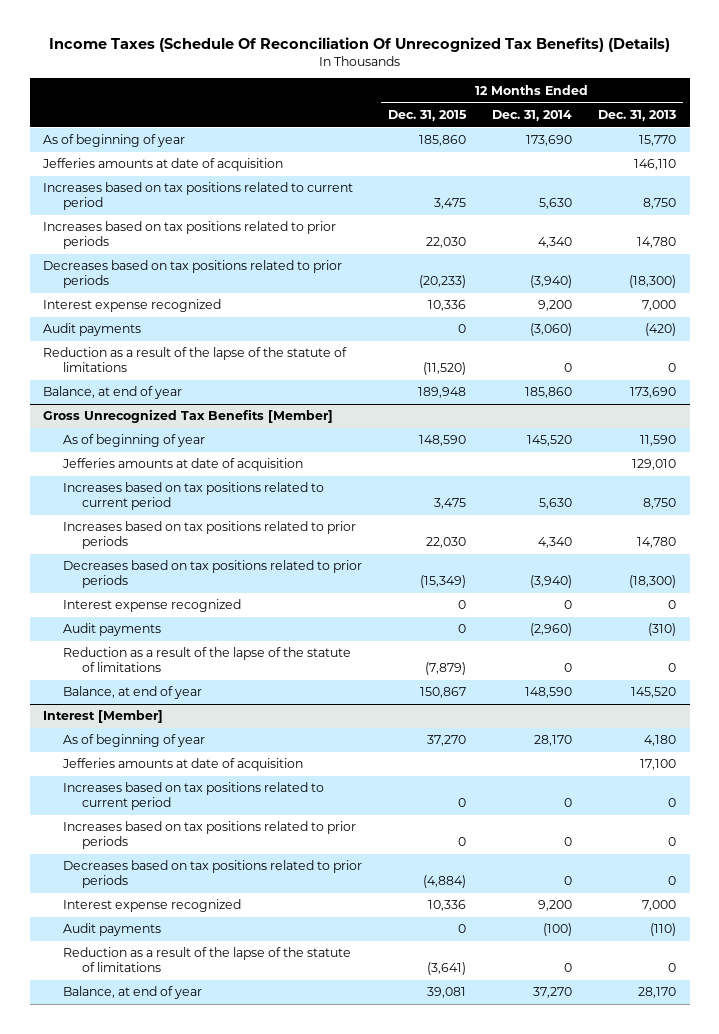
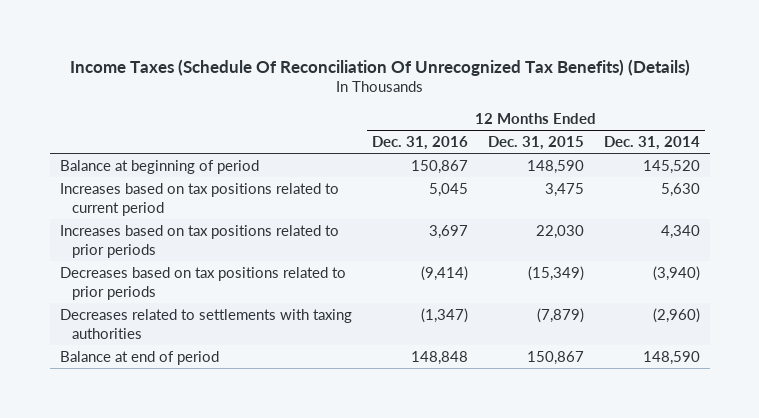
- | 12 Months Ended Dec. 31, 2015 | 12 Months Ended Dec. 31, 2014 | 12 Months Ended Dec. 31, 2013
+ | 12 Months Ended Dec. 31, 2016 | 12 Months Ended Dec. 31, 2015 | 12 Months Ended Dec. 31, 2014
- As of beginning of year | 185,860 | 173,690 | 15,770
- Jefferies amounts at date of acquisition | | | 146,110
- Increases based on tax positions related to current period | 3,475 | 5,630 | 8,750
- Increases based on tax positions related to prior periods | 22,030 | 4,340 | 14,780
- Decreases based on tax positions related to prior periods | (20,233) | (3,940) | (18,300)
- Interest expense recognized | 10,336 | 9,200 | 7,000
- Audit payments | 0 | (3,060) | (420)
- Reduction as a result of the lapse of the statute of limitations | (11,520) | 0 | 0
- Balance, at end of year | 189,948 | 185,860 | 173,690
- Gross Unrecognized Tax Benefits [Member]
- As of beginning of year | 148,590 | 145,520 | 11,590
- Jefferies amounts at date of acquisition | | | 129,010
+ Balance at beginning of period | 150,867 | 148,590 | 145,520
- Interest expense recognized | 0 | 0 | 0
- Audit payments | 0 | (2,960) | (310)
- Reduction as a result of the lapse of the statute of limitations | (7,879) | 0 | 0
- Balance, at end of year | 150,867 | 148,590 | 145,520
- Interest [Member]
- As of beginning of year | 37,270 | 28,170 | 4,180
- Jefferies amounts at date of acquisition | | | 17,100
- Increases based on tax positions related to current period | 0 | 0 | 0
- Increases based on tax positions related to prior periods | 0 | 0 | 0
- Decreases based on tax positions related to prior periods | (4,884) | 0 | 0
- Interest expense recognized | 10,336 | 9,200 | 7,000
- Audit payments | 0 | (100) | (110)
- Reduction as a result of the lapse of the statute of limitations | (3,641) | 0 | 0
- Balance, at end of year | 39,081 | 37,270 | 28,170
+ Decreases related to settlements with taxing authorities | (1,347) | (7,879) | (2,960)
+ Balance at end of period | 148,848 | 150,867 | 148,590

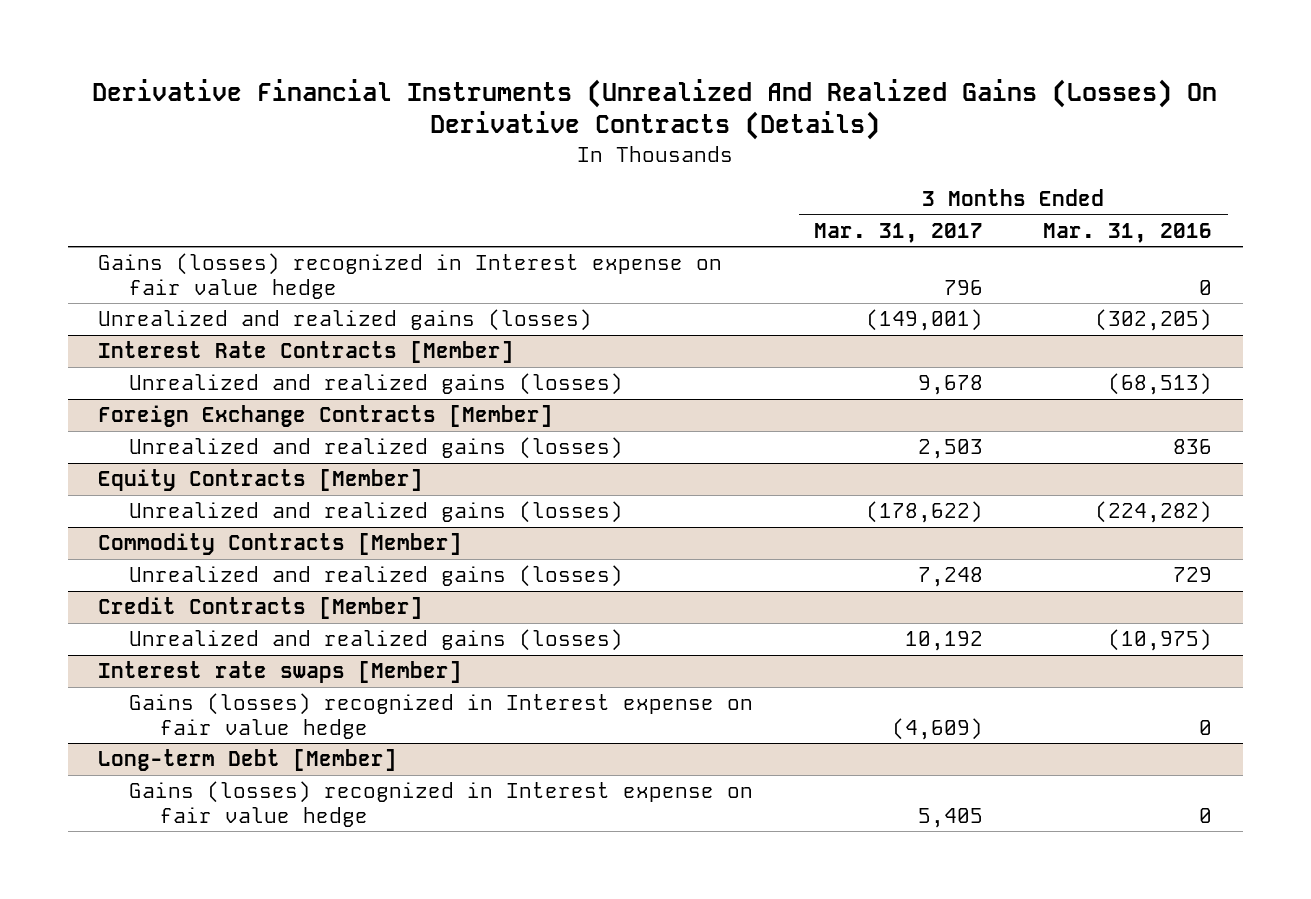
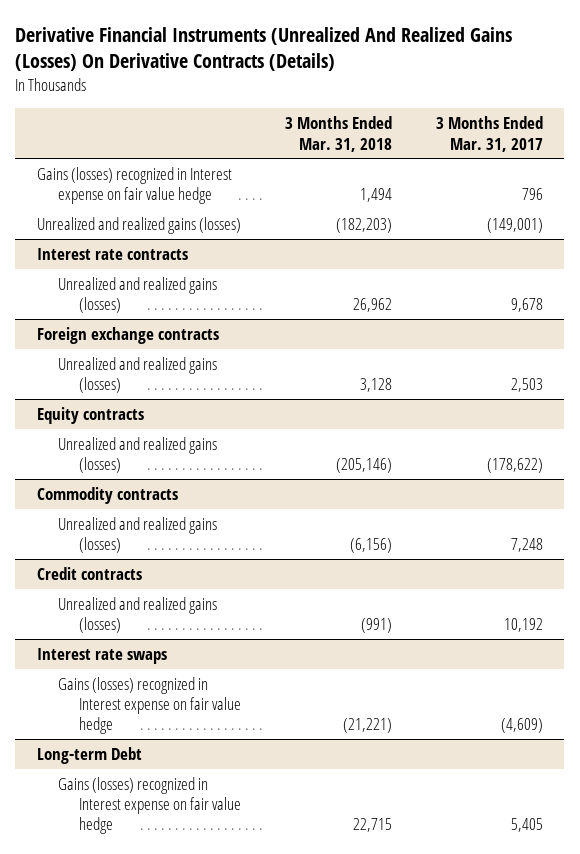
- | 3 Months Ended Mar. 31, 2017 | 3 Months Ended Mar. 31, 2016
+ | 3 Months Ended Mar. 31, 2018 | 3 Months Ended Mar. 31, 2017
- Interest Rate Contracts [Member]
+ Interest rate contracts
- Foreign Exchange Contracts [Member]
+ Foreign exchange contracts
- Equity Contracts [Member]
+ Equity contracts
- Commodity Contracts [Member]
+ Commodity contracts
- Credit Contracts [Member]
+ Credit contracts
- Interest rate swaps [Member]
+ Interest rate swaps
- Long-term Debt [Member]
+ Long-term Debt

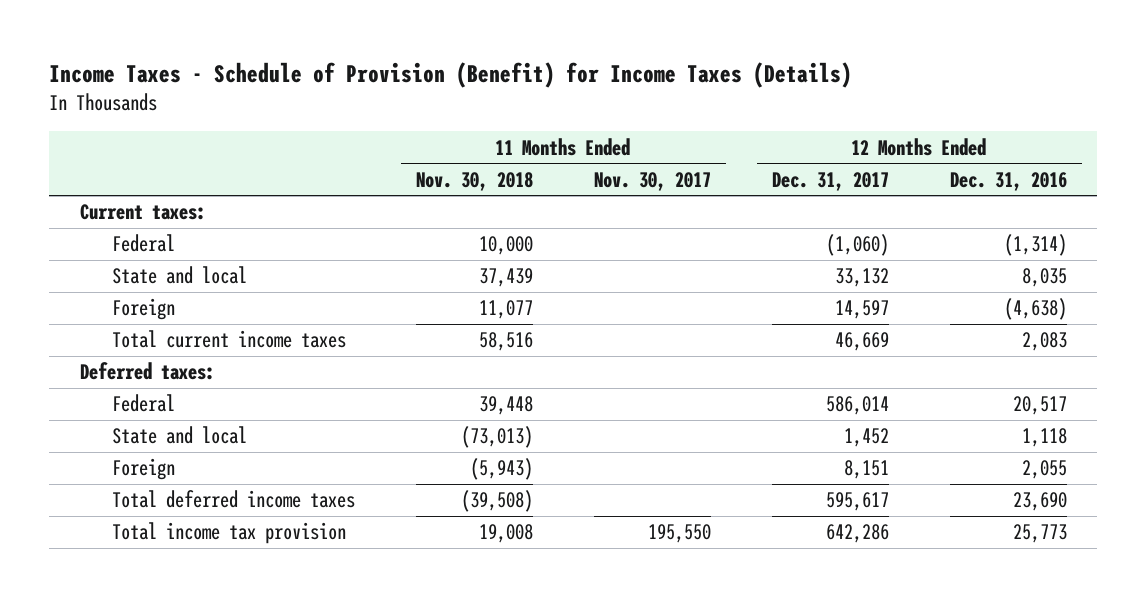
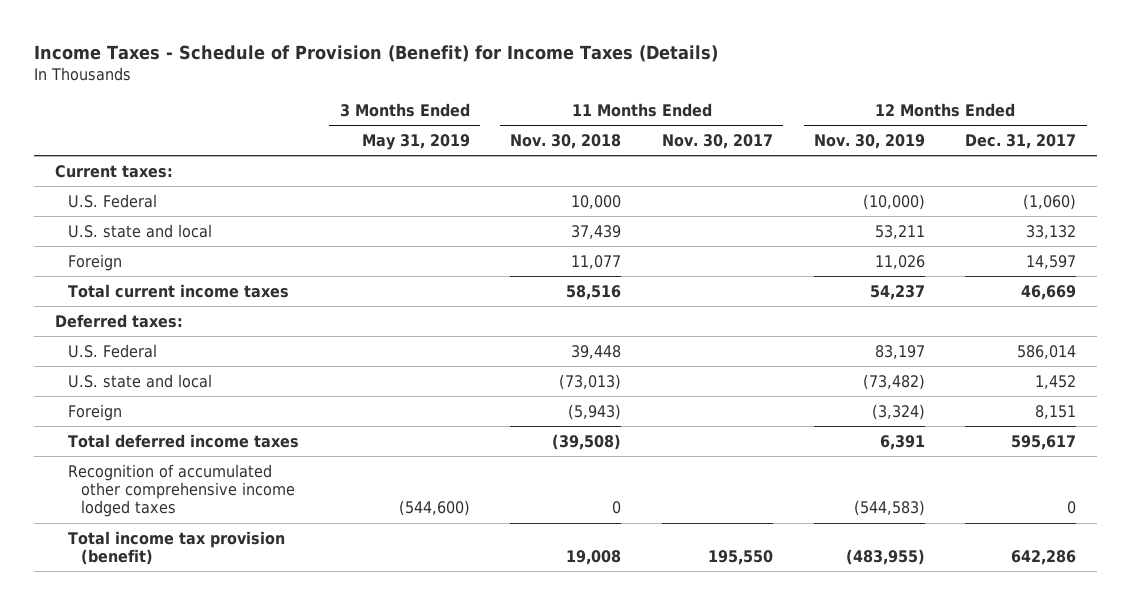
- | 11 Months Ended Nov. 30, 2018 | 11 Months Ended Nov. 30, 2017 | 12 Months Ended Dec. 31, 2017 | 12 Months Ended Dec. 31, 2016
+ | 3 Months Ended May 31, 2019 | 11 Months Ended Nov. 30, 2018 | 11 Months Ended Nov. 30, 2017 | 12 Months Ended Nov. 30, 2019 | 12 Months Ended Dec. 31, 2017
- Federal | 10,000 | | (1,060) | (1,314)
- State and local | 37,439 | | 33,132 | 8,035
+ U.S. Federal | | 10,000 | | (10,000) | (1,060)
+ U.S. state and local | | 37,439 | | 53,211 | 33,132
- Federal | 39,448 | | 586,014 | 20,517
- State and local | (73,013) | | 1,452 | 1,118
+ U.S. Federal | | 39,448 | | 83,197 | 586,014
+ U.S. state and local | | (73,013) | | (73,482) | 1,452
- Total income tax provision | 19,008 | 195,550 | 642,286 | 25,773
+ Recognition of accumulated other comprehensive income lodged taxes | (544,600) | 0 | | (544,583) | 0
+ Total income tax provision (benefit) | | 19,008 | 195,550 | (483,955) | 642,286

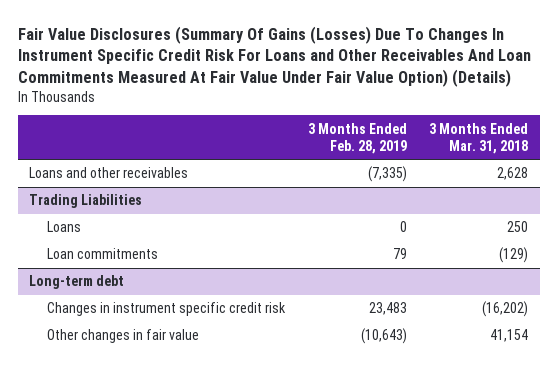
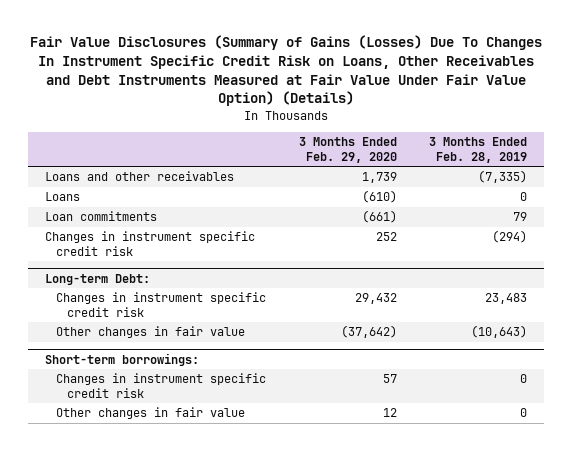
- Fair Value Disclosures (Summary Of Gains (Losses) Due To Changes In Instrument Specific Credit Risk For Loans and Other Receivables And Loan Commitments Measured At Fair Value Under Fair Value Option) (Details)
+ Fair Value Disclosures (Summary of Gains (Losses) Due To Changes In Instrument Specific Credit Risk on Loans, Other Receivables and Debt Instruments Measured at Fair Value Under Fair Value Option) (Details)
- | 3 Months Ended Feb. 28, 2019 | 3 Months Ended Mar. 31, 2018
+ | 3 Months Ended Feb. 29, 2020 | 3 Months Ended Feb. 28, 2019
- Trading Liabilities
- Long-term debt
+ Changes in instrument specific credit risk | 252 | (294)
+ Long-term Debt:
+ Short-term borrowings:
+ Changes in instrument specific credit risk | 57 | 0
+ Other changes in fair value | 12 | 0

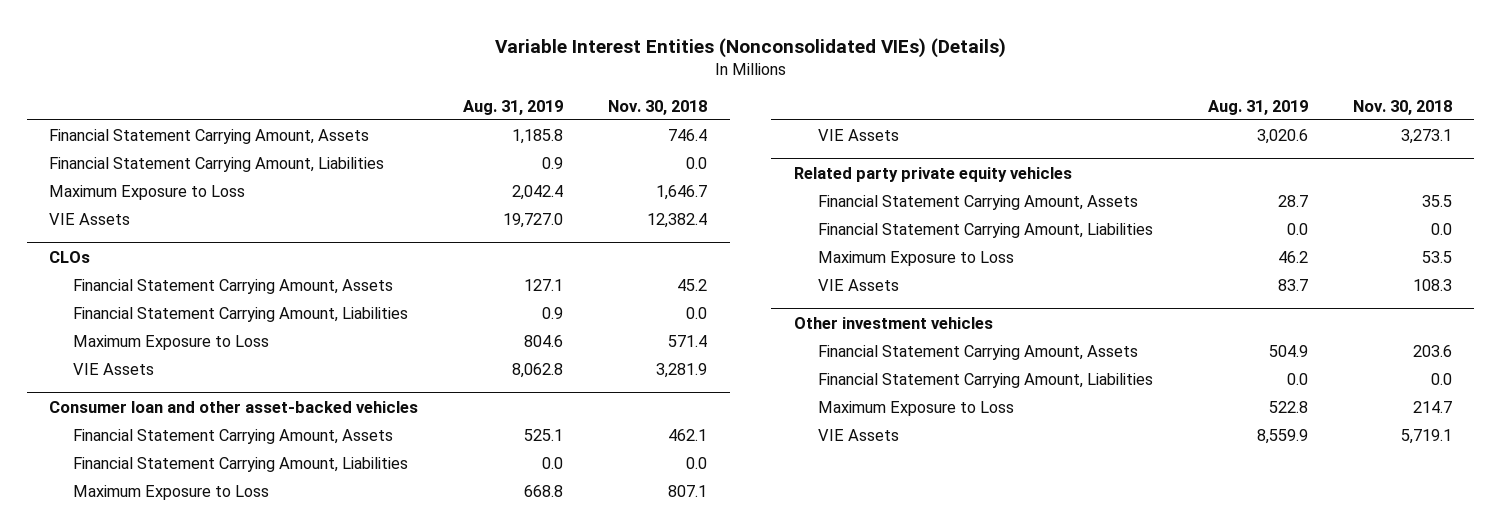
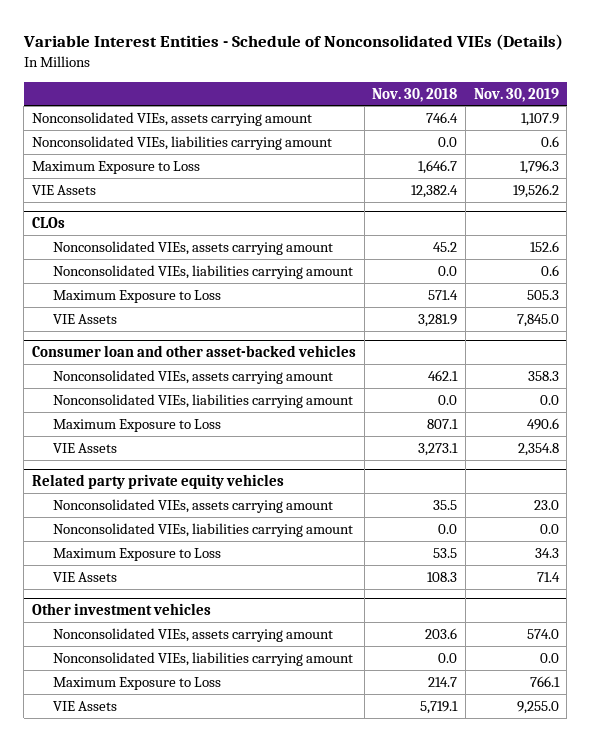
- Variable Interest Entities (Nonconsolidated VIEs) (Details)
+ Variable Interest Entities - Schedule of Nonconsolidated VIEs (Details)
- | Aug. 31, 2019 | Nov. 30, 2018
+ | Nov. 30, 2018 | Nov. 30, 2019
- Financial Statement Carrying Amount, Assets | 1,185.8 | 746.4
- Financial Statement Carrying Amount, Liabilities | 0.9 | 0.0
+ Nonconsolidated VIEs, assets carrying amount | 746.4 | 1,107.9
+ Nonconsolidated VIEs, liabilities carrying amount | 0.0 | 0.6
@ CLOs
- Financial Statement Carrying Amount, Assets | 127.1 | 45.2
- Financial Statement Carrying Amount, Liabilities | 0.9 | 0.0
+ Nonconsolidated VIEs, assets carrying amount | 45.2 | 152.6
+ Nonconsolidated VIEs, liabilities carrying amount | 0.0 | 0.6
@ Consumer loan and other asset-backed vehicles
- Financial Statement Carrying Amount, Assets | 525.1 | 462.1
- Financial Statement Carrying Amount, Liabilities | 0.0 | 0.0
+ Nonconsolidated VIEs, assets carrying amount | 462.1 | 358.3
+ Nonconsolidated VIEs, liabilities carrying amount | 0.0 | 0.0
@ Related party private equity vehicles
- Financial Statement Carrying Amount, Assets | 28.7 | 35.5
- Financial Statement Carrying Amount, Liabilities | 0.0 | 0.0
+ Nonconsolidated VIEs, assets carrying amount | 35.5 | 23.0
+ Nonconsolidated VIEs, liabilities carrying amount | 0.0 | 0.0
@ Other investment vehicles
- Financial Statement Carrying Amount, Assets | 504.9 | 203.6
- Financial Statement Carrying Amount, Liabilities | 0.0 | 0.0
+ Nonconsolidated VIEs, assets carrying amount | 203.6 | 574.0
+ Nonconsolidated VIEs, liabilities carrying amount | 0.0 | 0.0

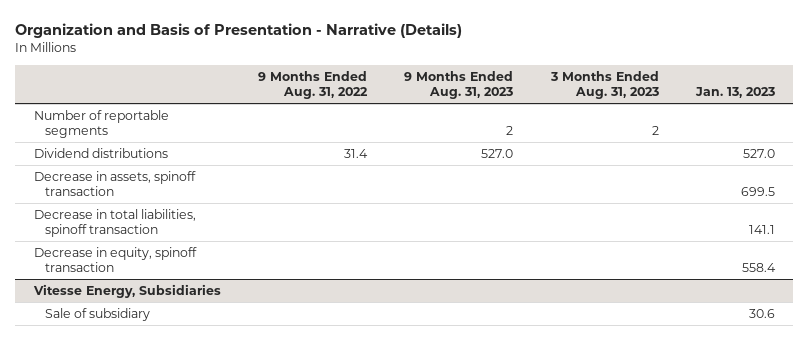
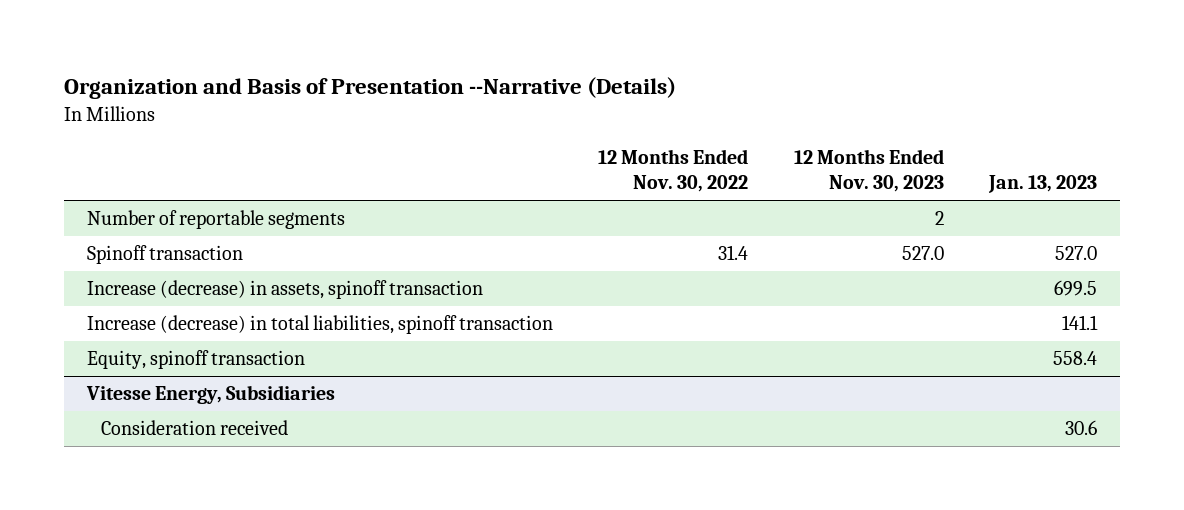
- Organization and Basis of Presentation - Narrative (Details)
+ Organization and Basis of Presentation --Narrative (Details)
- | 9 Months Ended Aug. 31, 2022 | 9 Months Ended Aug. 31, 2023 | 3 Months Ended Aug. 31, 2023 | Jan. 13, 2023
+ | 12 Months Ended Nov. 30, 2022 | 12 Months Ended Nov. 30, 2023 | Jan. 13, 2023
- Dividend distributions | 31.4 | 527.0 | | 527.0
- Decrease in assets, spinoff transaction | | | | 699.5
- Decrease in total liabilities, spinoff transaction | | | | 141.1
- Decrease in equity, spinoff transaction | | | | 558.4
+ Spinoff transaction | 31.4 | 527.0 | 527.0
+ Increase (decrease) in assets, spinoff transaction | | | 699.5
+ Increase (decrease) in total liabilities, spinoff transaction | | | 141.1
+ Equity, spinoff transaction | | | 558.4
@ Vitesse Energy, Subsidiaries
- Sale of subsidiary | | | | 30.6
+ Consideration received | | | 30.6

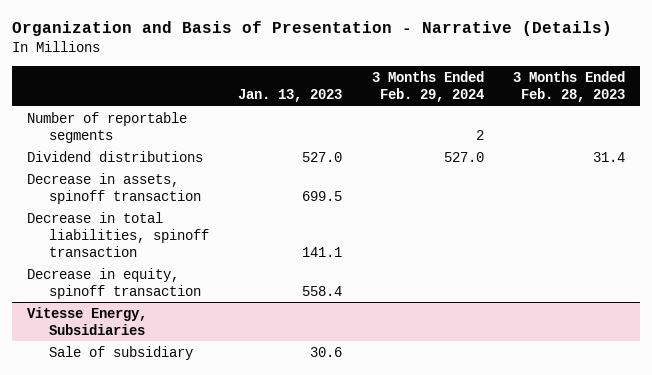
- Organization and Basis of Presentation --Narrative (Details)
+ Organization and Basis of Presentation - Narrative (Details)
- | 12 Months Ended Nov. 30, 2022 | 12 Months Ended Nov. 30, 2023 | Jan. 13, 2023
+ | Jan. 13, 2023 | 3 Months Ended Feb. 29, 2024 | 3 Months Ended Feb. 28, 2023
- Spinoff transaction | 31.4 | 527.0 | 527.0
- Increase (decrease) in assets, spinoff transaction | | | 699.5
- Increase (decrease) in total liabilities, spinoff transaction | | | 141.1
- Equity, spinoff transaction | | | 558.4
+ Dividend distributions | 527.0 | 527.0 | 31.4
+ Decrease in assets, spinoff transaction | 699.5 | |
+ Decrease in total liabilities, spinoff transaction | 141.1 | |
+ Decrease in equity, spinoff transaction | 558.4 | |
@ Vitesse Energy, Subsidiaries
- Consideration received | | | 30.6
+ Sale of subsidiary | 30.6 | |

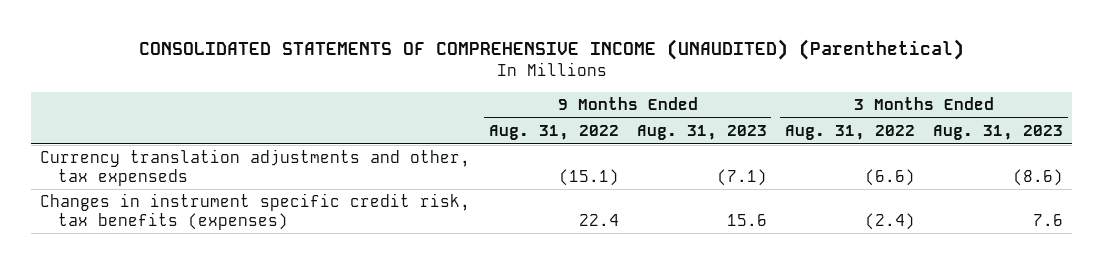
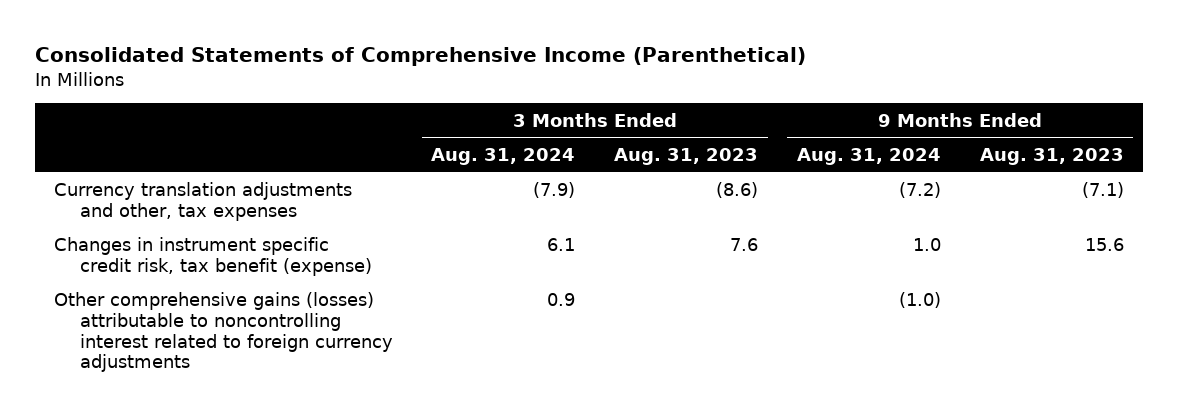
- CONSOLIDATED STATEMENTS OF COMPREHENSIVE INCOME (UNAUDITED) (Parenthetical)
+ Consolidated Statements of Comprehensive Income (Parenthetical)
- | 9 Months Ended Aug. 31, 2022 | 9 Months Ended Aug. 31, 2023 | 3 Months Ended Aug. 31, 2022 | 3 Months Ended Aug. 31, 2023
+ | 3 Months Ended Aug. 31, 2024 | 3 Months Ended Aug. 31, 2023 | 9 Months Ended Aug. 31, 2024 | 9 Months Ended Aug. 31, 2023
- Currency translation adjustments and other, tax expenseds | (15.1) | (7.1) | (6.6) | (8.6)
- Changes in instrument specific credit risk, tax benefits (expenses) | 22.4 | 15.6 | (2.4) | 7.6
+ Currency translation adjustments and other, tax expenses | (7.9) | (8.6) | (7.2) | (7.1)
+ Changes in instrument specific credit risk, tax benefit (expense) | 6.1 | 7.6 | 1.0 | 15.6
+ Other comprehensive gains (losses) attributable to noncontrolling interest related to foreign currency adjustments | 0.9 | | (1.0) |

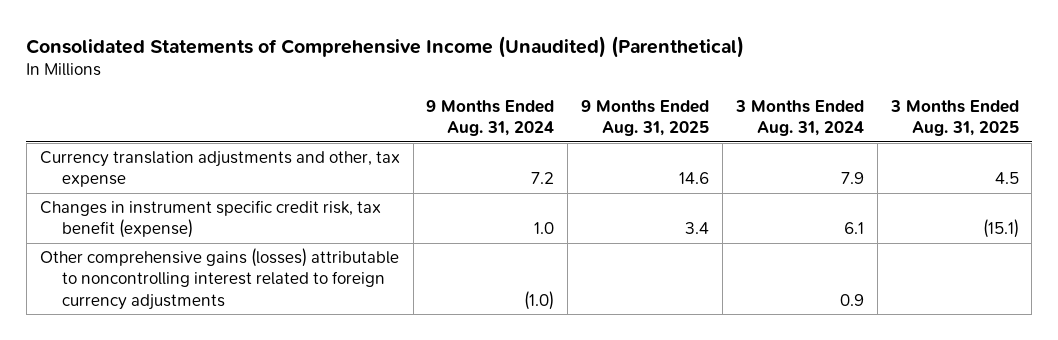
- Consolidated Statements of Comprehensive Income (Parenthetical)
+ Consolidated Statements of Comprehensive Income (Unaudited) (Parenthetical)
- | 3 Months Ended Aug. 31, 2024 | 3 Months Ended Aug. 31, 2023 | 9 Months Ended Aug. 31, 2024 | 9 Months Ended Aug. 31, 2023
+ | 9 Months Ended Aug. 31, 2024 | 9 Months Ended Aug. 31, 2025 | 3 Months Ended Aug. 31, 2024 | 3 Months Ended Aug. 31, 2025
- Currency translation adjustments and other, tax expenses | (7.9) | (8.6) | (7.2) | (7.1)
+ Currency translation adjustments and other, tax expense | 7.2 | 14.6 | 7.9 | 4.5

